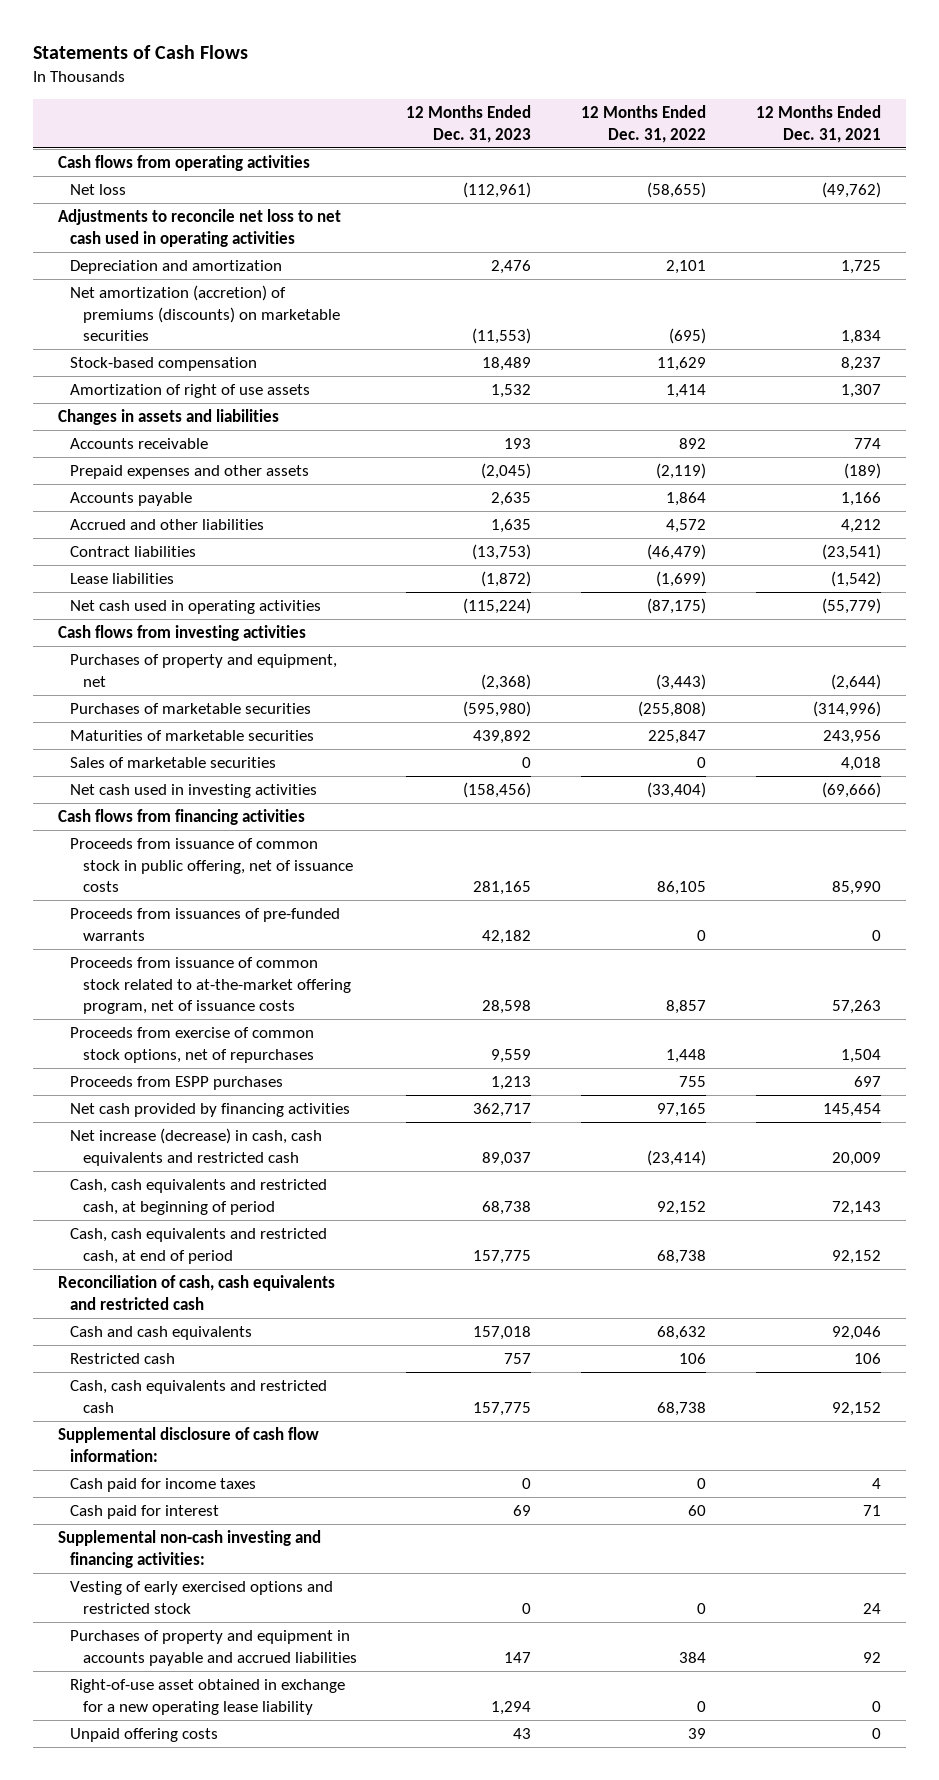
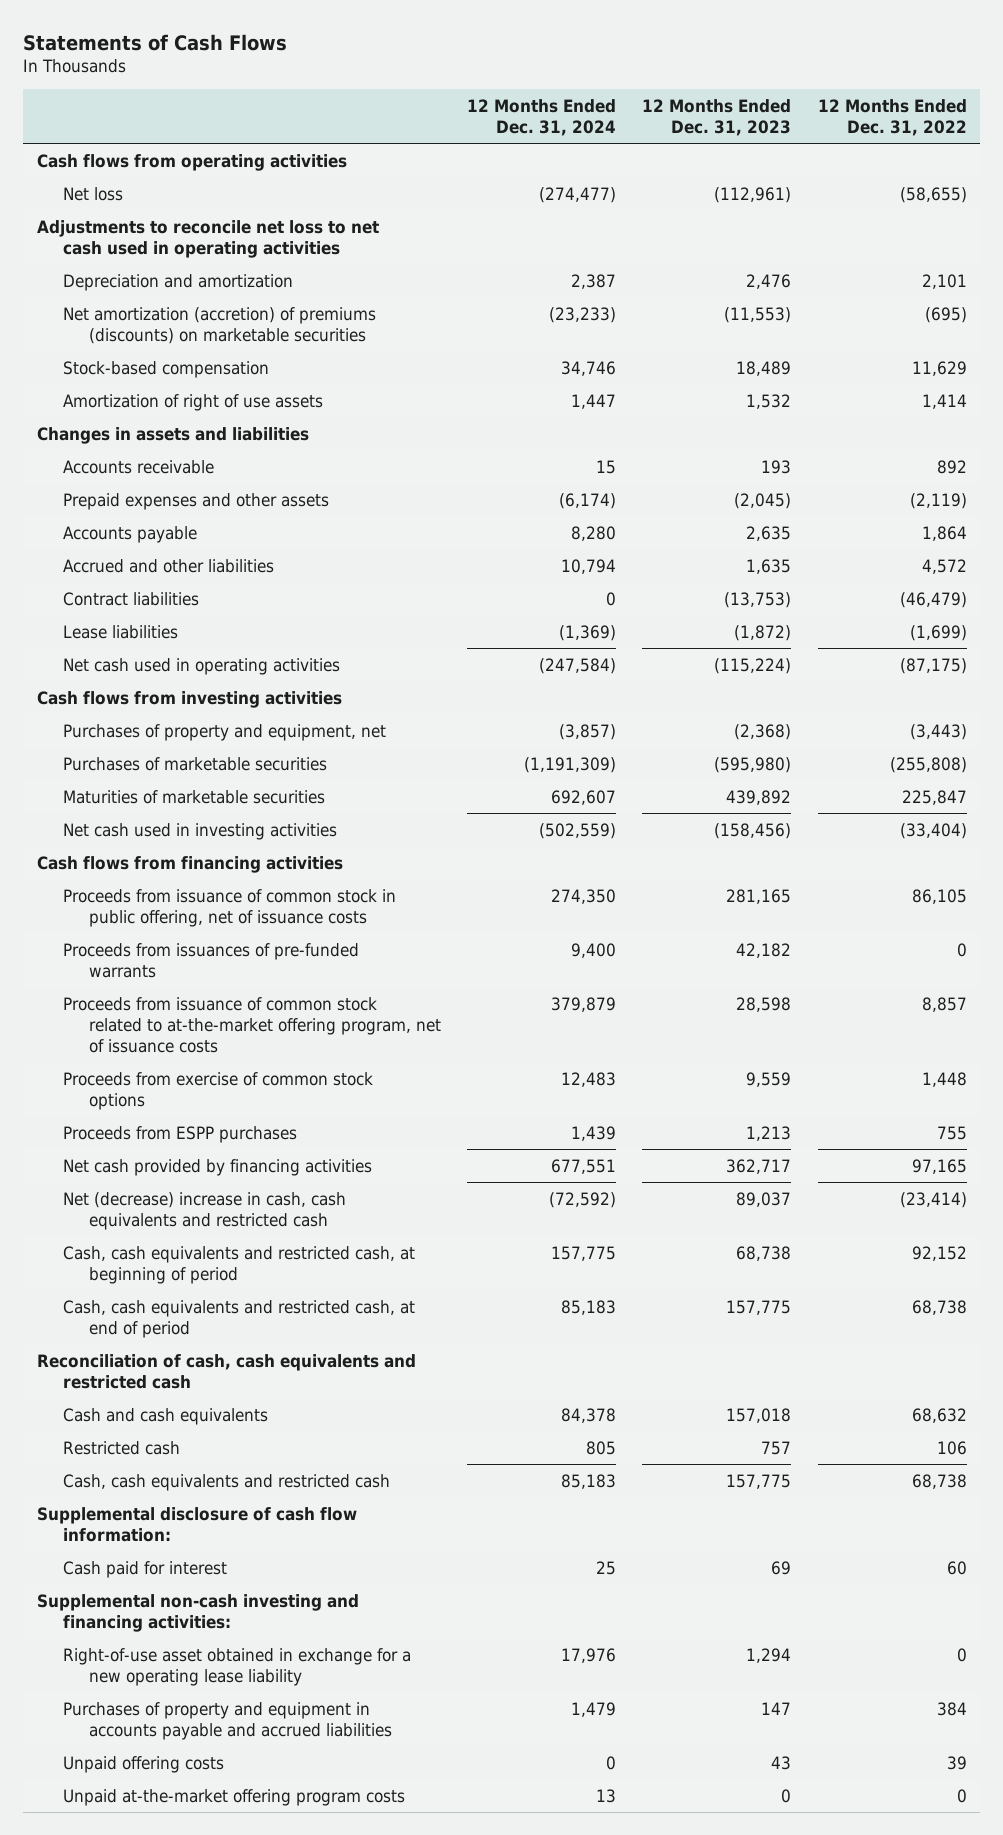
- | 12 Months Ended Dec. 31, 2023 | 12 Months Ended Dec. 31, 2022 | 12 Months Ended Dec. 31, 2021
+ | 12 Months Ended Dec. 31, 2024 | 12 Months Ended Dec. 31, 2023 | 12 Months Ended Dec. 31, 2022
- Sales of marketable securities | 0 | 0 | 4,018
- Proceeds from exercise of common stock options, net of repurchases | 9,559 | 1,448 | 1,504
+ Proceeds from exercise of common stock options | 12,483 | 9,559 | 1,448
- Net increase (decrease) in cash, cash equivalents and restricted cash | 89,037 | (23,414) | 20,009
+ Net (decrease) increase in cash, cash equivalents and restricted cash | (72,592) | 89,037 | (23,414)
- Cash paid for income taxes | 0 | 0 | 4
- Vesting of early exercised options and restricted stock | 0 | 0 | 24
moved down: Purchases of property and equipment in accounts payable and accrued liabilities | 1,479 | 147 | 384
+ Unpaid at-the-market offering program costs | 13 | 0 | 0

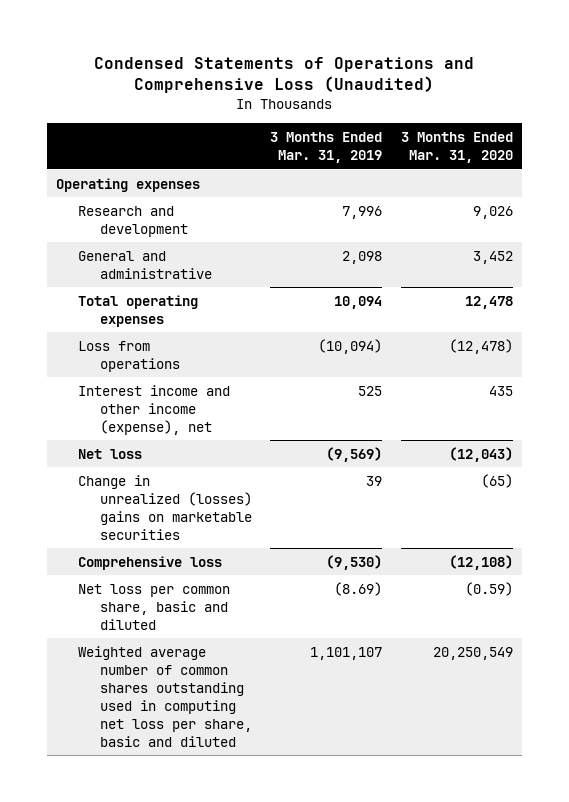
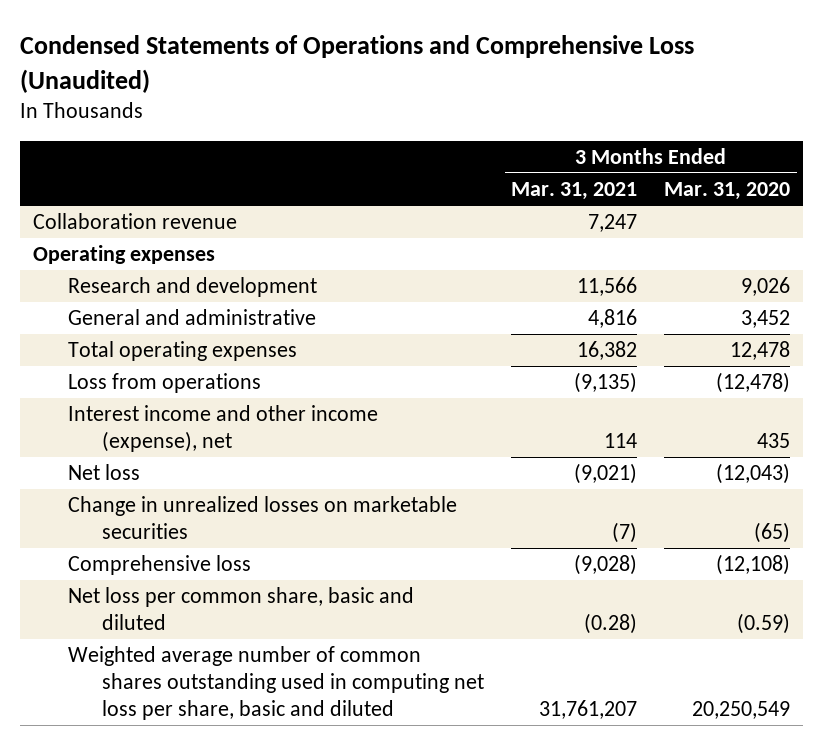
- | 3 Months Ended Mar. 31, 2019 | 3 Months Ended Mar. 31, 2020
+ | 3 Months Ended Mar. 31, 2021 | 3 Months Ended Mar. 31, 2020
+ Collaboration revenue | 7,247 |
- Change in unrealized (losses) gains on marketable securities | 39 | (65)
+ Change in unrealized losses on marketable securities | (7) | (65)

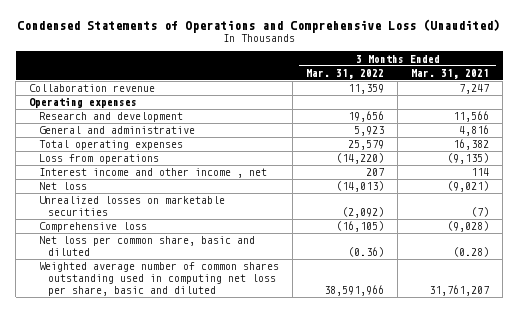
- | 3 Months Ended Mar. 31, 2021 | 3 Months Ended Mar. 31, 2020
+ | 3 Months Ended Mar. 31, 2022 | 3 Months Ended Mar. 31, 2021
- Interest income and other income (expense), net | 114 | 435
+ Interest income and other income , net | 207 | 114
- Change in unrealized losses on marketable securities | (7) | (65)
+ Unrealized losses on marketable securities | (2,092) | (7)

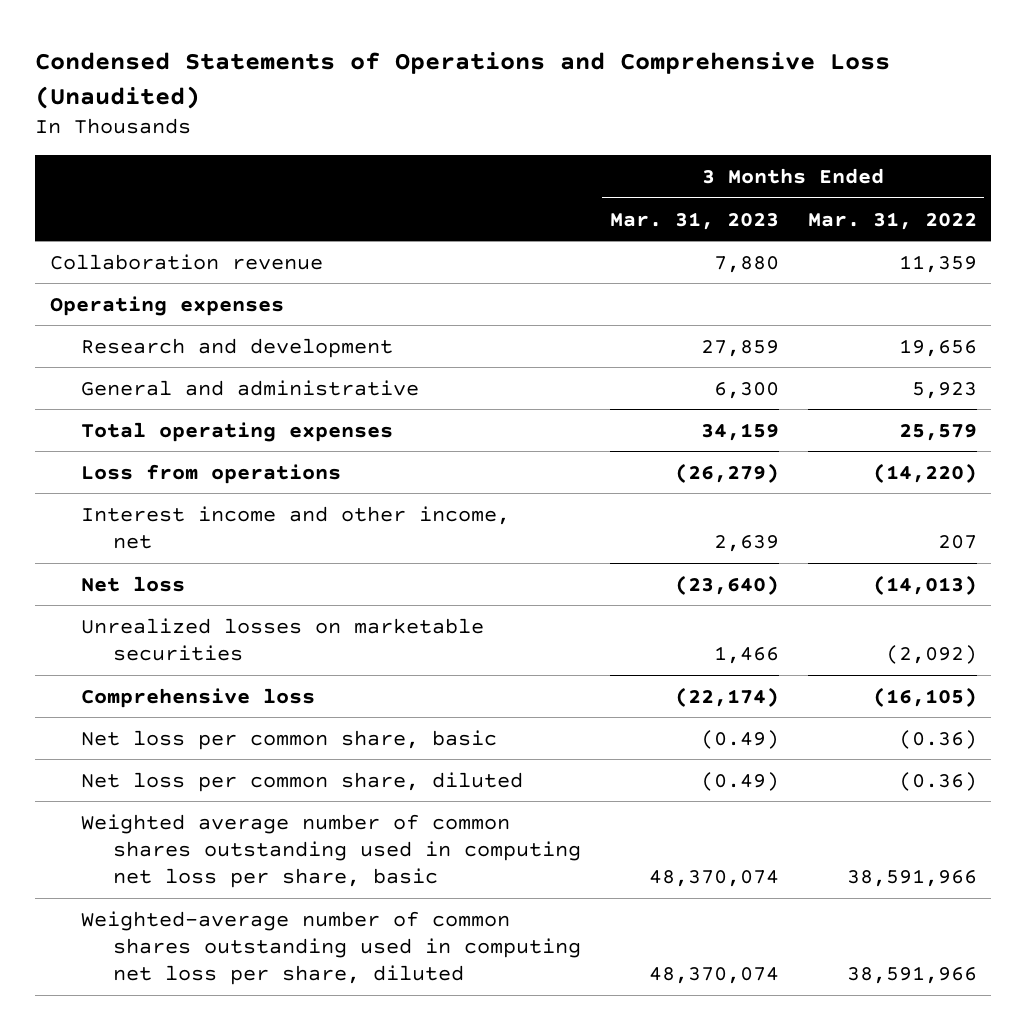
- | 3 Months Ended Mar. 31, 2022 | 3 Months Ended Mar. 31, 2021
+ | 3 Months Ended Mar. 31, 2023 | 3 Months Ended Mar. 31, 2022
- Interest income and other income , net | 207 | 114
+ Interest income and other income, net | 2,639 | 207
- Net loss per common share, basic and diluted | (0.36) | (0.28)
- Weighted average number of common shares outstanding used in computing net loss per share, basic and diluted | 38,591,966 | 31,761,207
+ Net loss per common share, basic | (0.49) | (0.36)
+ Net loss per common share, diluted | (0.49) | (0.36)
+ Weighted average number of common shares outstanding used in computing net loss per share, basic | 48,370,074 | 38,591,966
+ Weighted-average number of common shares outstanding used in computing net loss per share, diluted | 48,370,074 | 38,591,966

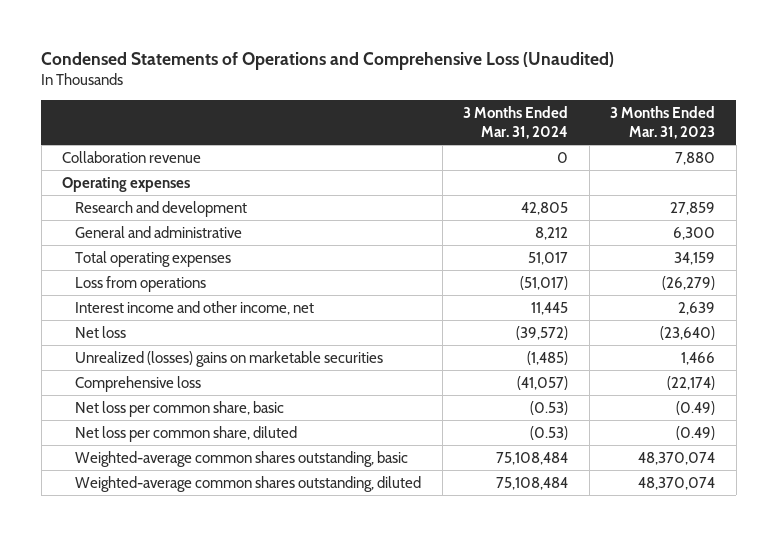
- | 3 Months Ended Mar. 31, 2023 | 3 Months Ended Mar. 31, 2022
+ | 3 Months Ended Mar. 31, 2024 | 3 Months Ended Mar. 31, 2023
- Unrealized losses on marketable securities | 1,466 | (2,092)
+ Unrealized (losses) gains on marketable securities | (1,485) | 1,466
- Weighted average number of common shares outstanding used in computing net loss per share, basic | 48,370,074 | 38,591,966
- Weighted-average number of common shares outstanding used in computing net loss per share, diluted | 48,370,074 | 38,591,966
+ Weighted-average common shares outstanding, basic | 75,108,484 | 48,370,074
+ Weighted-average common shares outstanding, diluted | 75,108,484 | 48,370,074

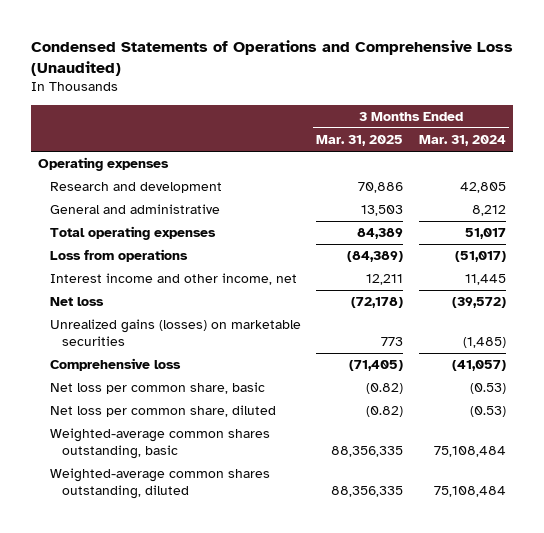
- | 3 Months Ended Mar. 31, 2024 | 3 Months Ended Mar. 31, 2023
+ | 3 Months Ended Mar. 31, 2025 | 3 Months Ended Mar. 31, 2024
- Collaboration revenue | 0 | 7,880
- Unrealized (losses) gains on marketable securities | (1,485) | 1,466
+ Unrealized gains (losses) on marketable securities | 773 | (1,485)

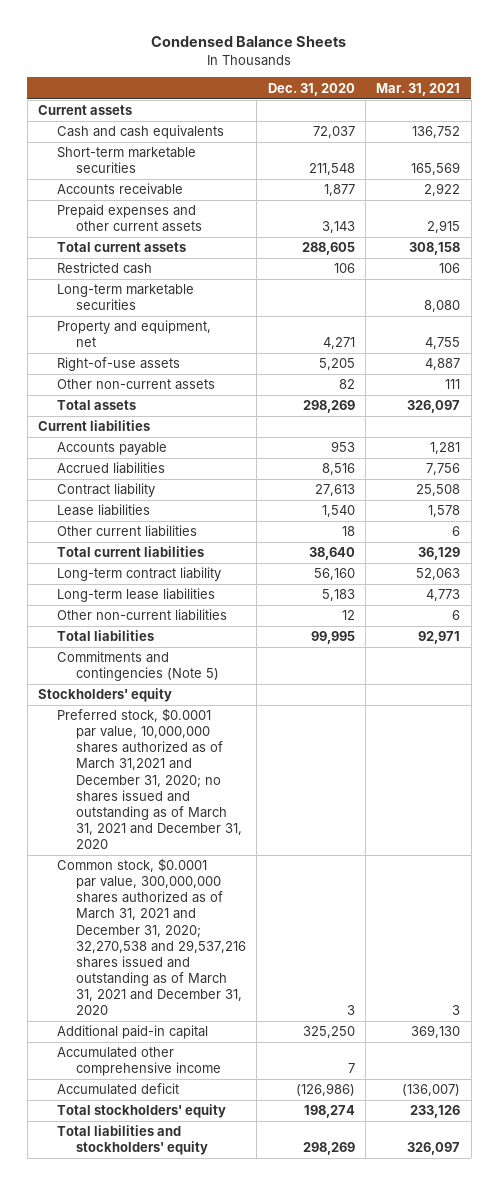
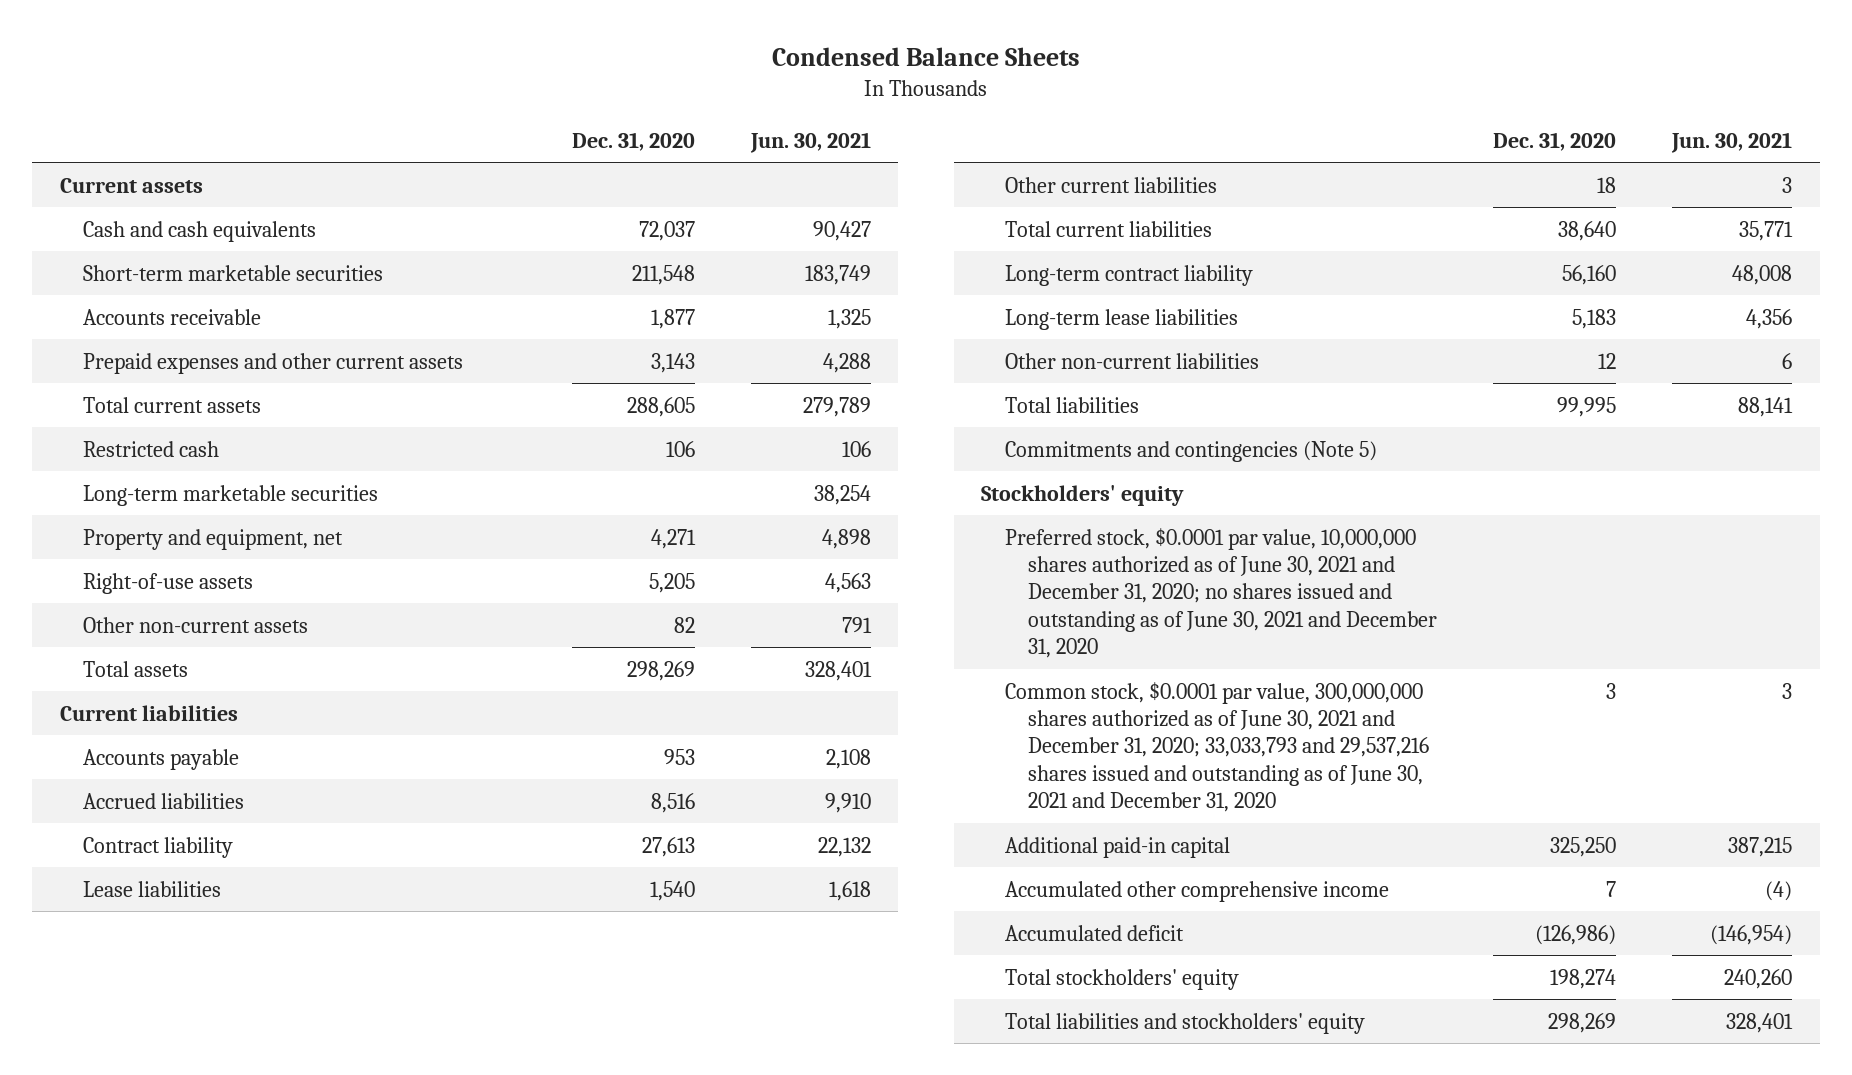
- | Dec. 31, 2020 | Mar. 31, 2021
+ | Dec. 31, 2020 | Jun. 30, 2021
- Preferred stock, $0.0001 par value, 10,000,000 shares authorized as of March 31,2021 and December 31, 2020; no shares issued and outstanding as of March 31, 2021 and December 31, 2020
- Common stock, $0.0001 par value, 300,000,000 shares authorized as of March 31, 2021 and December 31, 2020; 32,270,538 and 29,537,216 shares issued and outstanding as of March 31, 2021 and December 31, 2020 | 3 | 3
+ Preferred stock, $0.0001 par value, 10,000,000 shares authorized as of June 30, 2021 and December 31, 2020; no shares issued and outstanding as of June 30, 2021 and December 31, 2020
+ Common stock, $0.0001 par value, 300,000,000 shares authorized as of June 30, 2021 and December 31, 2020; 33,033,793 and 29,537,216 shares issued and outstanding as of June 30, 2021 and December 31, 2020 | 3 | 3

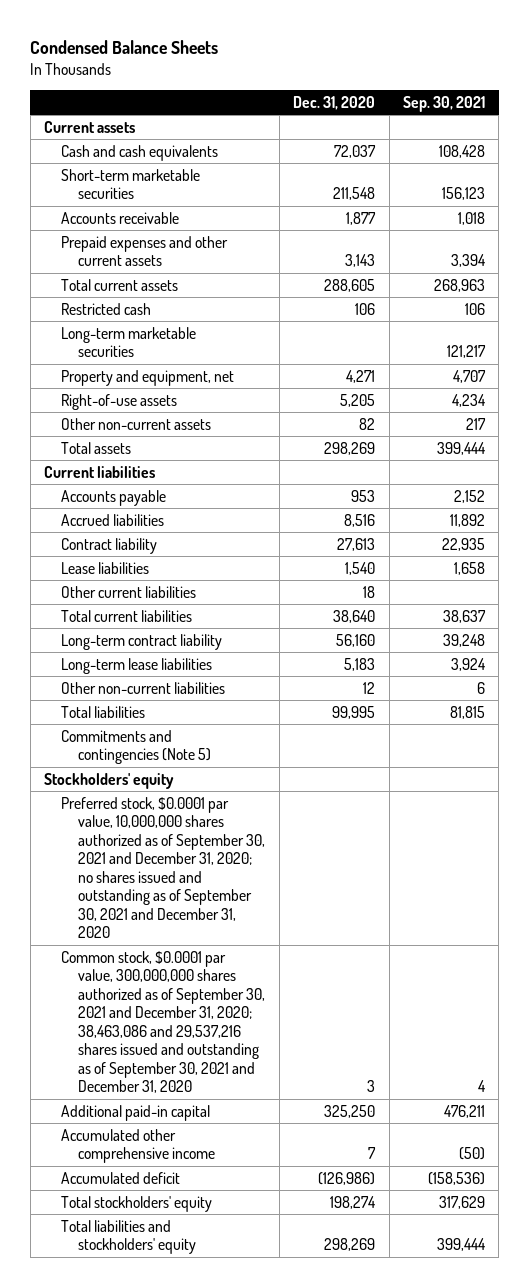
- | Dec. 31, 2020 | Jun. 30, 2021
+ | Dec. 31, 2020 | Sep. 30, 2021
- Preferred stock, $0.0001 par value, 10,000,000 shares authorized as of June 30, 2021 and December 31, 2020; no shares issued and outstanding as of June 30, 2021 and December 31, 2020
- Common stock, $0.0001 par value, 300,000,000 shares authorized as of June 30, 2021 and December 31, 2020; 33,033,793 and 29,537,216 shares issued and outstanding as of June 30, 2021 and December 31, 2020 | 3 | 3
+ Preferred stock, $0.0001 par value, 10,000,000 shares authorized as of September 30, 2021 and December 31, 2020; no shares issued and outstanding as of September 30, 2021 and December 31, 2020
+ Common stock, $0.0001 par value, 300,000,000 shares authorized as of September 30, 2021 and December 31, 2020; 38,463,086 and 29,537,216 shares issued and outstanding as of September 30, 2021 and December 31, 2020 | 3 | 4

